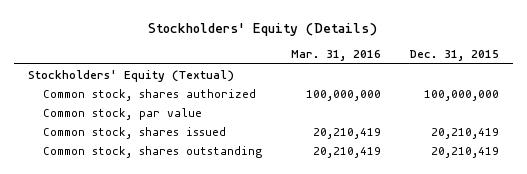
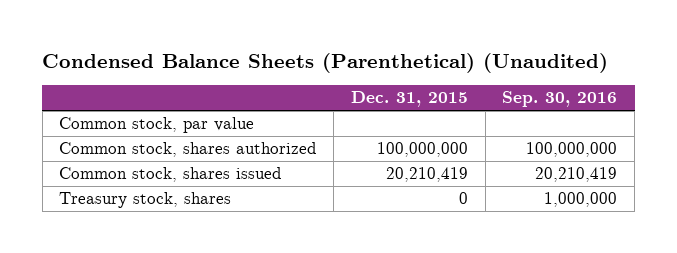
- Stockholders' Equity (Details)
+ Condensed Balance Sheets (Parenthetical) (Unaudited)
- | Mar. 31, 2016 | Dec. 31, 2015
+ | Dec. 31, 2015 | Sep. 30, 2016
- Stockholders' Equity (Textual)
moved down: Common stock, shares authorized | 100,000,000 | 100,000,000
- Common stock, shares outstanding | 20,210,419 | 20,210,419
+ Treasury stock, shares | 0 | 1,000,000

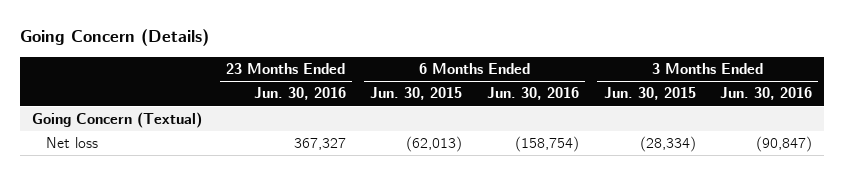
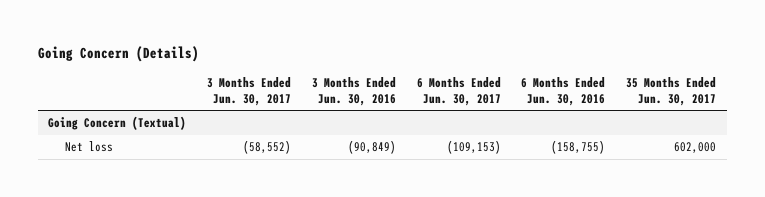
- | 23 Months Ended Jun. 30, 2016 | 6 Months Ended Jun. 30, 2015 | 6 Months Ended Jun. 30, 2016 | 3 Months Ended Jun. 30, 2015 | 3 Months Ended Jun. 30, 2016
+ | 3 Months Ended Jun. 30, 2017 | 3 Months Ended Jun. 30, 2016 | 6 Months Ended Jun. 30, 2017 | 6 Months Ended Jun. 30, 2016 | 35 Months Ended Jun. 30, 2017
- Net loss | 367,327 | (62,013) | (158,754) | (28,334) | (90,847)
+ Net loss | (58,552) | (90,849) | (109,153) | (158,755) | 602,000

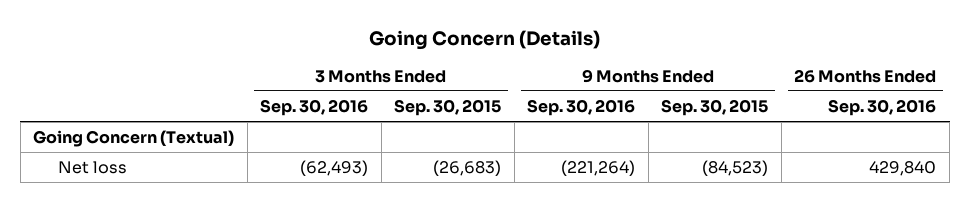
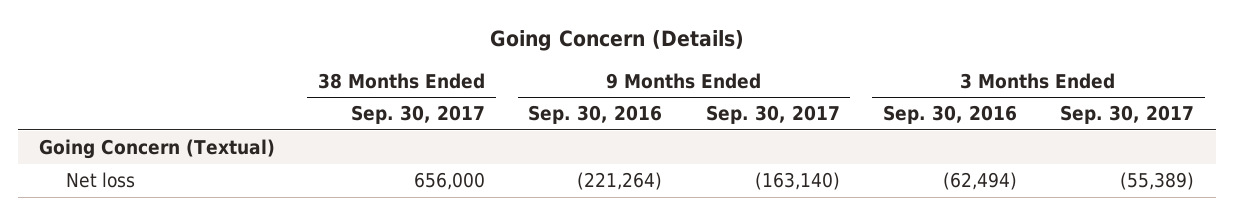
- | 3 Months Ended Sep. 30, 2016 | 3 Months Ended Sep. 30, 2015 | 9 Months Ended Sep. 30, 2016 | 9 Months Ended Sep. 30, 2015 | 26 Months Ended Sep. 30, 2016
+ | 38 Months Ended Sep. 30, 2017 | 9 Months Ended Sep. 30, 2016 | 9 Months Ended Sep. 30, 2017 | 3 Months Ended Sep. 30, 2016 | 3 Months Ended Sep. 30, 2017
- Net loss | (62,493) | (26,683) | (221,264) | (84,523) | 429,840
+ Net loss | 656,000 | (221,264) | (163,140) | (62,494) | (55,389)

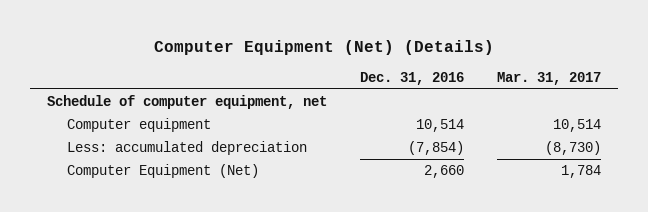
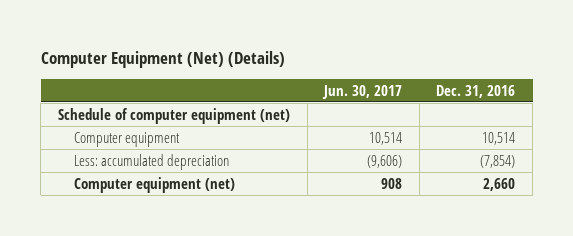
- | Dec. 31, 2016 | Mar. 31, 2017
+ | Jun. 30, 2017 | Dec. 31, 2016
- Schedule of computer equipment, net
+ Schedule of computer equipment (net)
- Computer Equipment (Net) | 2,660 | 1,784
+ Computer equipment (net) | 908 | 2,660

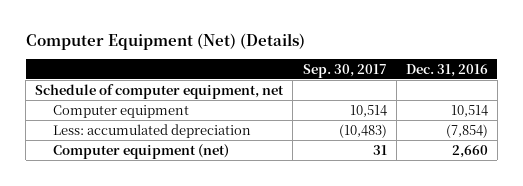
- | Jun. 30, 2017 | Dec. 31, 2016
+ | Sep. 30, 2017 | Dec. 31, 2016
- Schedule of computer equipment (net)
+ Schedule of computer equipment, net

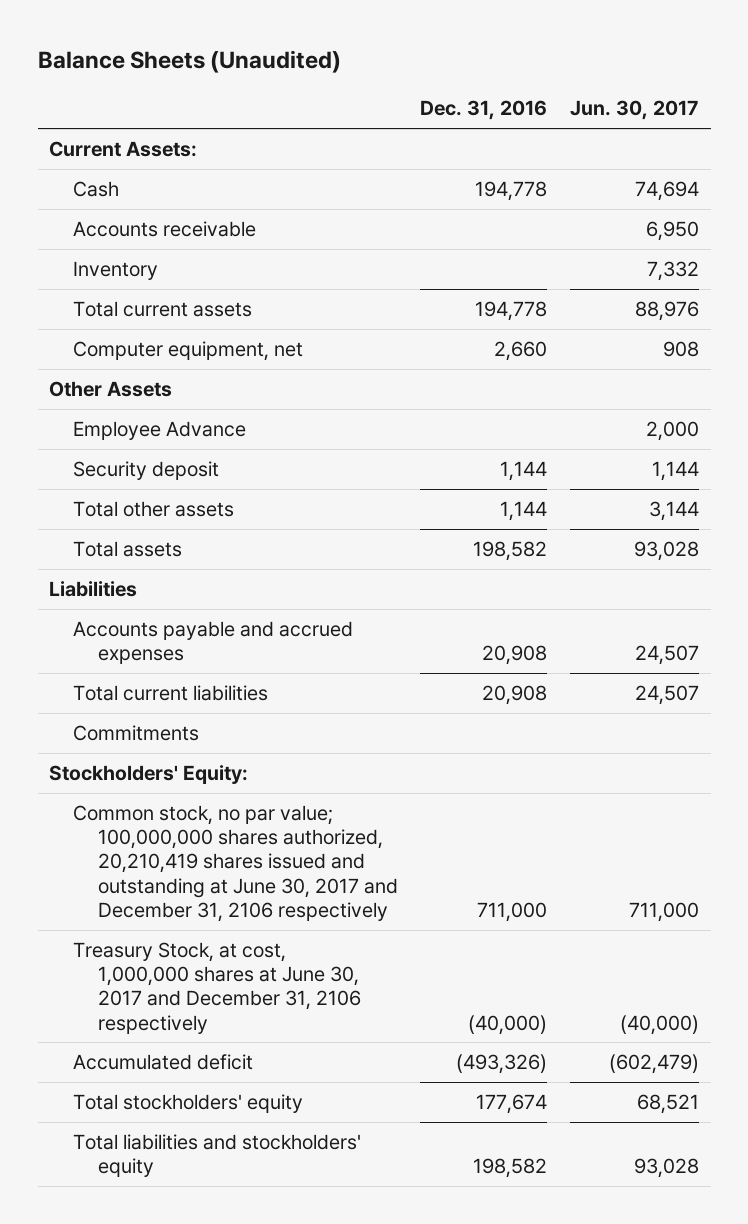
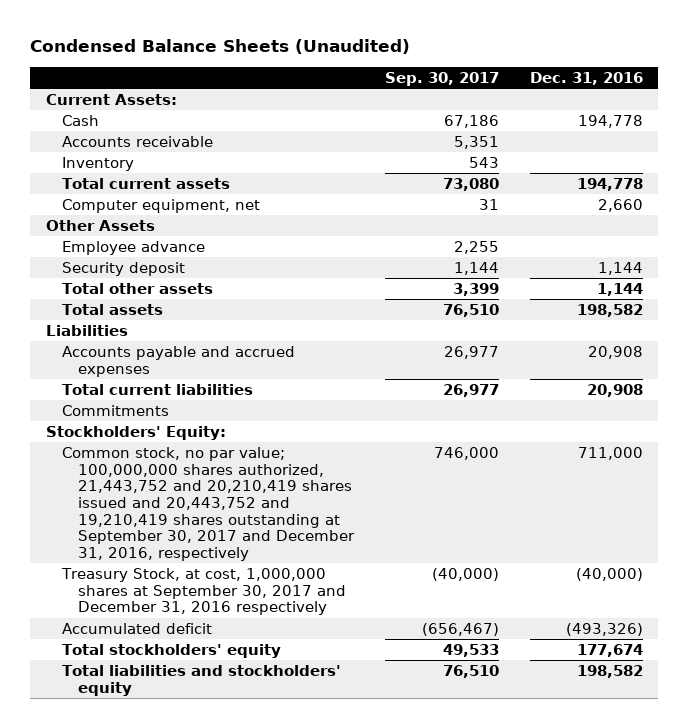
- Balance Sheets (Unaudited)
+ Condensed Balance Sheets (Unaudited)
- | Dec. 31, 2016 | Jun. 30, 2017
+ | Sep. 30, 2017 | Dec. 31, 2016
- Employee Advance | | 2,000
+ Employee advance | 2,255 |
- Common stock, no par value; 100,000,000 shares authorized, 20,210,419 shares issued and outstanding at June 30, 2017 and December 31, 2106 respectively | 711,000 | 711,000
- Treasury Stock, at cost, 1,000,000 shares at June 30, 2017 and December 31, 2106 respectively | (40,000) | (40,000)
+ Common stock, no par value; 100,000,000 shares authorized, 21,443,752 and 20,210,419 shares issued and 20,443,752 and 19,210,419 shares outstanding at September 30, 2017 and December 31, 2016, respectively | 746,000 | 711,000
+ Treasury Stock, at cost, 1,000,000 shares at September 30, 2017 and December 31, 2016 respectively | (40,000) | (40,000)

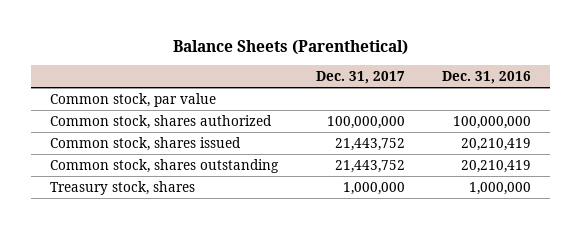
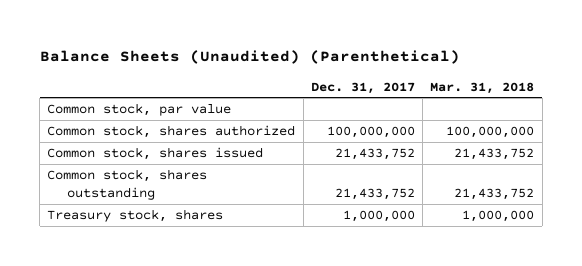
- Balance Sheets (Parenthetical)
+ Balance Sheets (Unaudited) (Parenthetical)
- | Dec. 31, 2017 | Dec. 31, 2016
+ | Dec. 31, 2017 | Mar. 31, 2018
- Common stock, shares issued | 21,443,752 | 20,210,419
- Common stock, shares outstanding | 21,443,752 | 20,210,419
+ Common stock, shares issued | 21,433,752 | 21,433,752
+ Common stock, shares outstanding | 21,433,752 | 21,433,752

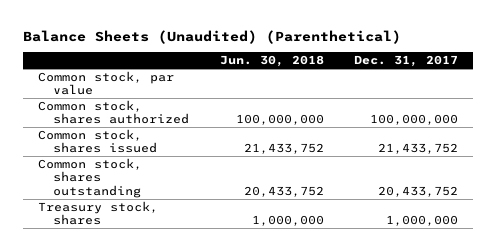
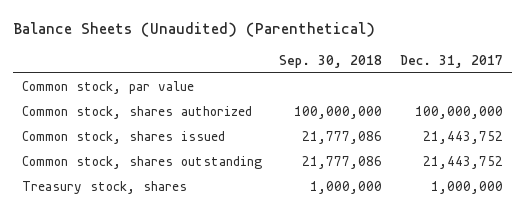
- | Jun. 30, 2018 | Dec. 31, 2017
+ | Sep. 30, 2018 | Dec. 31, 2017
- Common stock, shares issued | 21,433,752 | 21,433,752
- Common stock, shares outstanding | 20,433,752 | 20,433,752
+ Common stock, shares issued | 21,777,086 | 21,443,752
+ Common stock, shares outstanding | 21,777,086 | 21,443,752

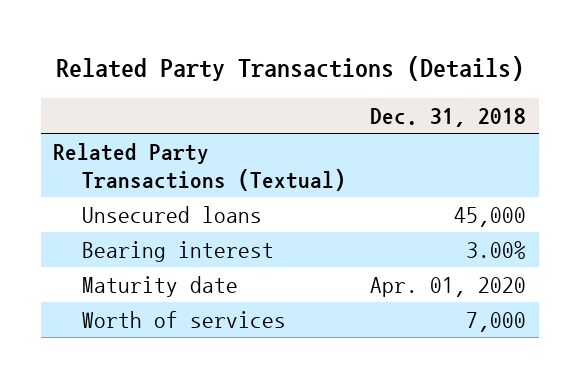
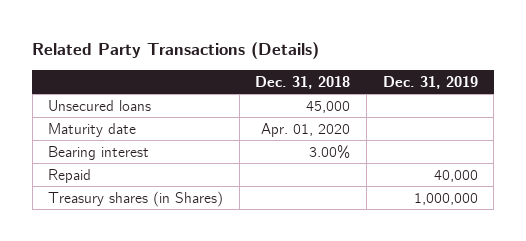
- | Dec. 31, 2018
+ | Dec. 31, 2018 | Dec. 31, 2019
- Related Party Transactions (Textual)
- Worth of services | 7,000
moved down: Bearing interest | 3.00% |
+ Repaid | | 40,000
+ Treasury shares (in Shares) | | 1,000,000

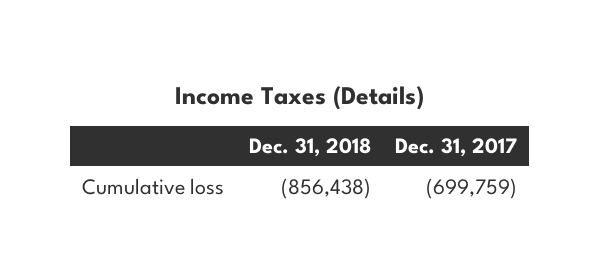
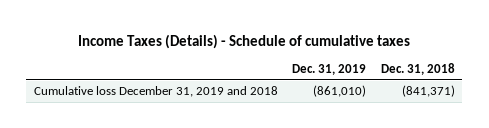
- Income Taxes (Details)
+ Income Taxes (Details) - Schedule of cumulative taxes
- | Dec. 31, 2018 | Dec. 31, 2017
+ | Dec. 31, 2019 | Dec. 31, 2018
- Cumulative loss | (856,438) | (699,759)
+ Cumulative loss December 31, 2019 and 2018 | (861,010) | (841,371)

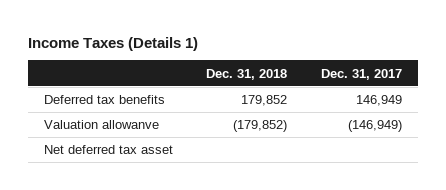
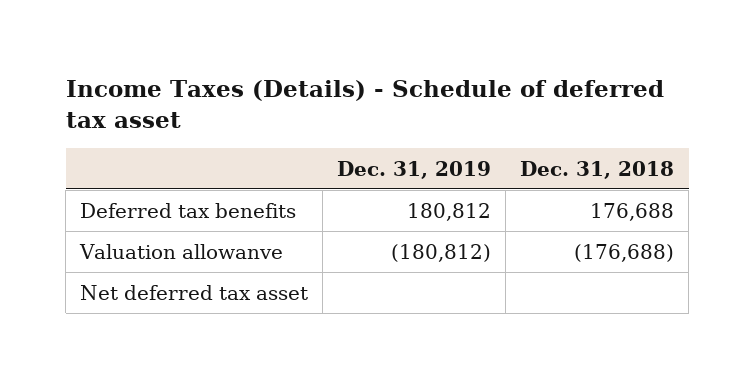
- Income Taxes (Details 1)
+ Income Taxes (Details) - Schedule of deferred tax asset
- | Dec. 31, 2018 | Dec. 31, 2017
+ | Dec. 31, 2019 | Dec. 31, 2018
- Deferred tax benefits | 179,852 | 146,949
- Valuation allowanve | (179,852) | (146,949)
+ Deferred tax benefits | 180,812 | 176,688
+ Valuation allowanve | (180,812) | (176,688)

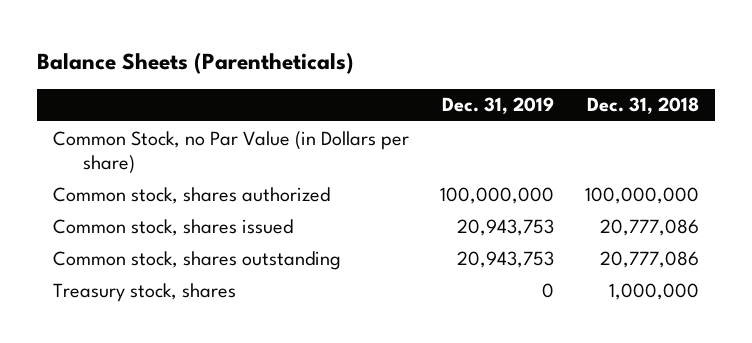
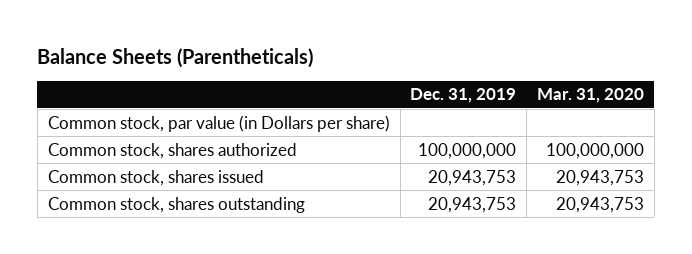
- | Dec. 31, 2019 | Dec. 31, 2018
+ | Dec. 31, 2019 | Mar. 31, 2020
- Common Stock, no Par Value (in Dollars per share)
+ Common stock, par value (in Dollars per share)
- Treasury stock, shares | 0 | 1,000,000

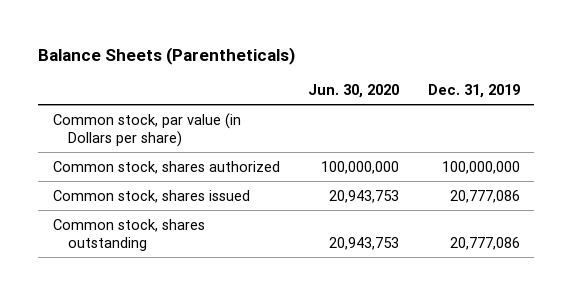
- | Dec. 31, 2019 | Mar. 31, 2020
+ | Jun. 30, 2020 | Dec. 31, 2019
- Common stock, shares issued | 20,943,753 | 20,943,753
- Common stock, shares outstanding | 20,943,753 | 20,943,753
+ Common stock, shares issued | 20,943,753 | 20,777,086
+ Common stock, shares outstanding | 20,943,753 | 20,777,086

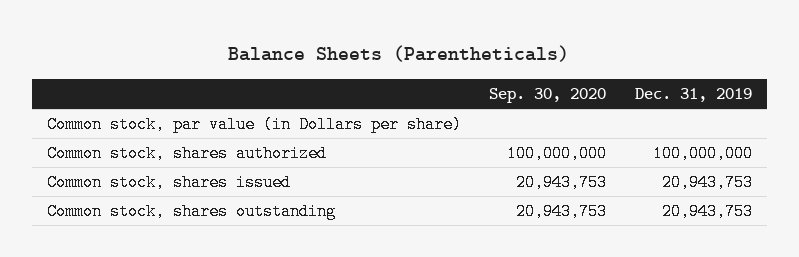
- | Jun. 30, 2020 | Dec. 31, 2019
+ | Sep. 30, 2020 | Dec. 31, 2019
- Common stock, shares issued | 20,943,753 | 20,777,086
- Common stock, shares outstanding | 20,943,753 | 20,777,086
+ Common stock, shares issued | 20,943,753 | 20,943,753
+ Common stock, shares outstanding | 20,943,753 | 20,943,753

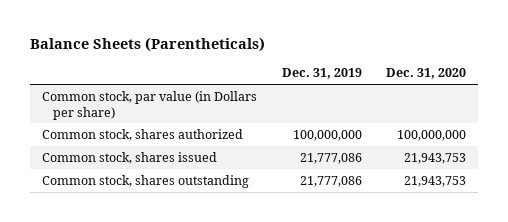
- | Sep. 30, 2020 | Dec. 31, 2019
+ | Dec. 31, 2019 | Dec. 31, 2020
- Common stock, shares issued | 20,943,753 | 20,943,753
- Common stock, shares outstanding | 20,943,753 | 20,943,753
+ Common stock, shares issued | 21,777,086 | 21,943,753
+ Common stock, shares outstanding | 21,777,086 | 21,943,753

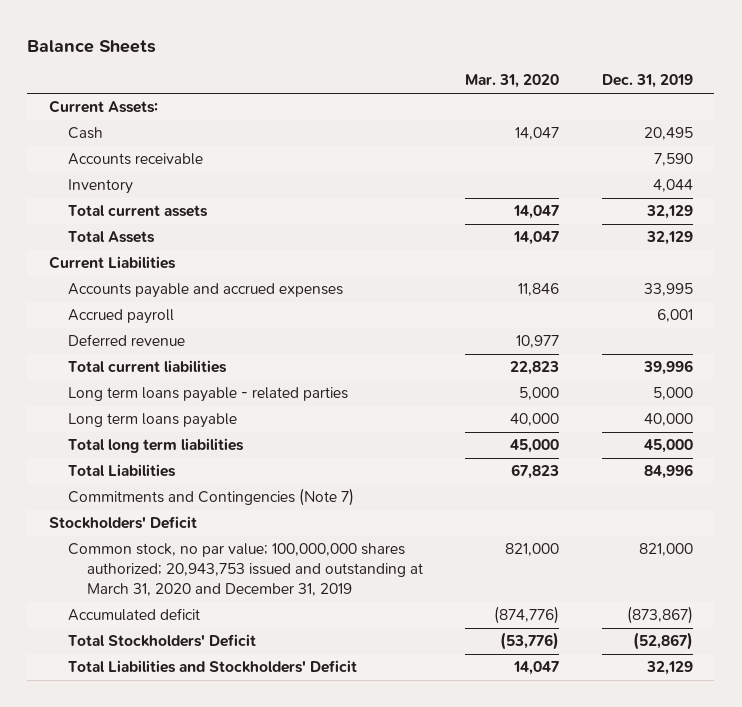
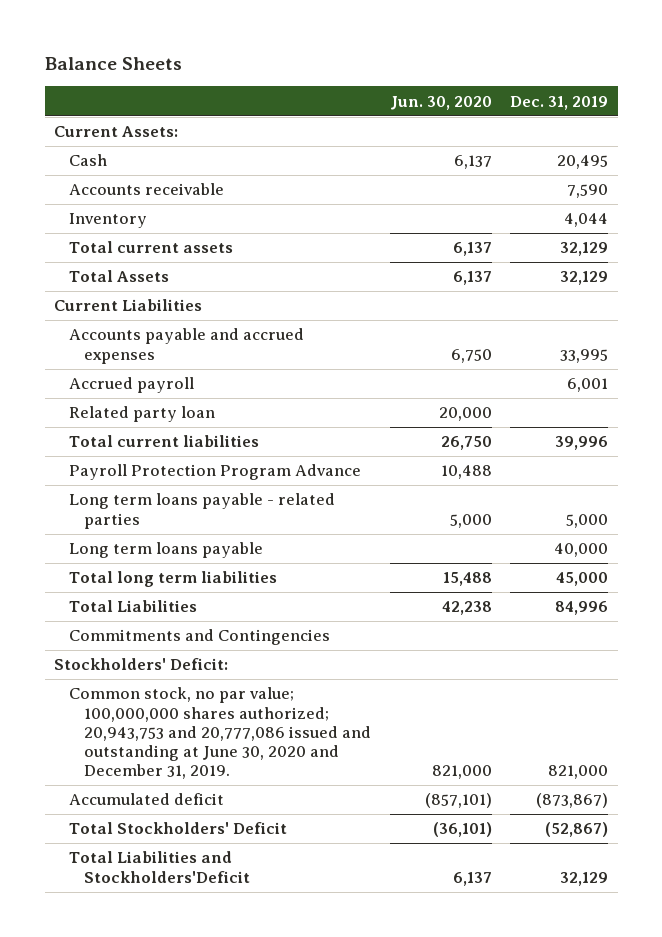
- | Mar. 31, 2020 | Dec. 31, 2019
+ | Jun. 30, 2020 | Dec. 31, 2019
- Deferred revenue | 10,977 |
+ Related party loan | 20,000 |
+ Payroll Protection Program Advance | 10,488 |
- Commitments and Contingencies (Note 7)
- Stockholders' Deficit
- Common stock, no par value; 100,000,000 shares authorized; 20,943,753 issued and outstanding at March 31, 2020 and December 31, 2019 | 821,000 | 821,000
+ Commitments and Contingencies
+ Stockholders' Deficit:
+ Common stock, no par value; 100,000,000 shares authorized; 20,943,753 and 20,777,086 issued and outstanding at June 30, 2020 and December 31, 2019. | 821,000 | 821,000
- Total Liabilities and Stockholders' Deficit | 14,047 | 32,129
+ Total Liabilities and Stockholders'Deficit | 6,137 | 32,129

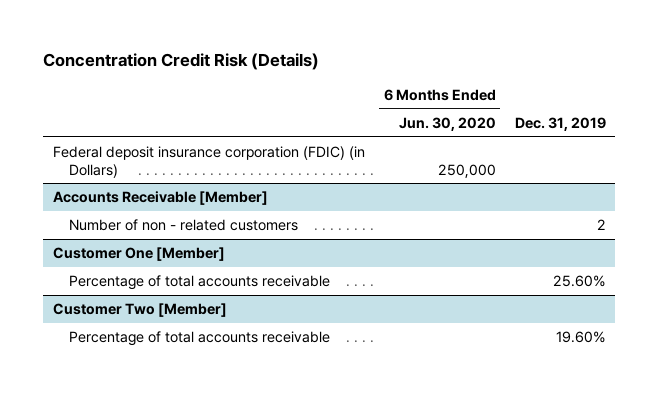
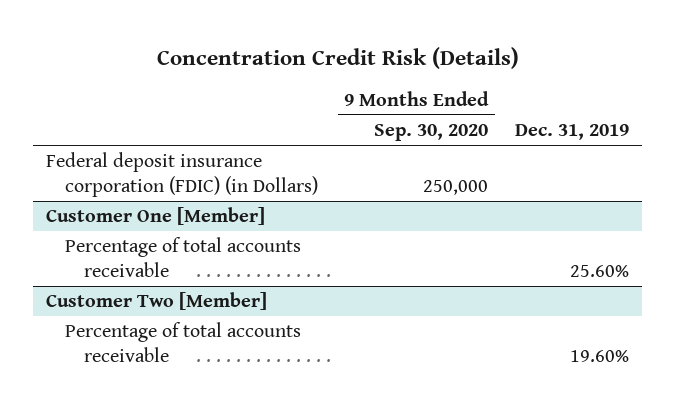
- | 6 Months Ended Jun. 30, 2020 | Dec. 31, 2019
+ | 9 Months Ended Sep. 30, 2020 | Dec. 31, 2019
- Accounts Receivable [Member]
- Number of non - related customers | | 2

